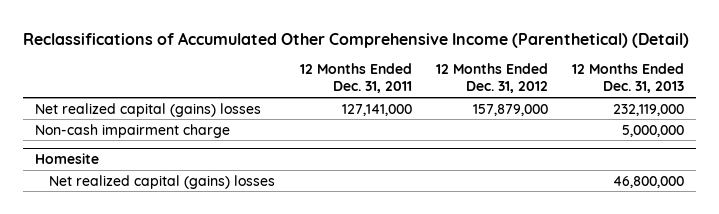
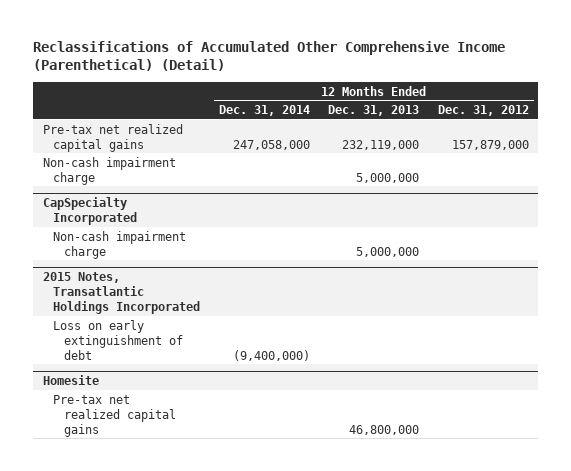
- | 12 Months Ended Dec. 31, 2011 | 12 Months Ended Dec. 31, 2012 | 12 Months Ended Dec. 31, 2013
+ | 12 Months Ended Dec. 31, 2014 | 12 Months Ended Dec. 31, 2013 | 12 Months Ended Dec. 31, 2012
- Net realized capital (gains) losses | 127,141,000 | 157,879,000 | 232,119,000
+ Pre-tax net realized capital gains | 247,058,000 | 232,119,000 | 157,879,000
+ CapSpecialty Incorporated
+ Non-cash impairment charge | | 5,000,000 |
+ 2015 Notes, Transatlantic Holdings Incorporated
+ Loss on early extinguishment of debt | (9,400,000) | |
@ Homesite
- Net realized capital (gains) losses | | | 46,800,000
+ Pre-tax net realized capital gains | | 46,800,000 |

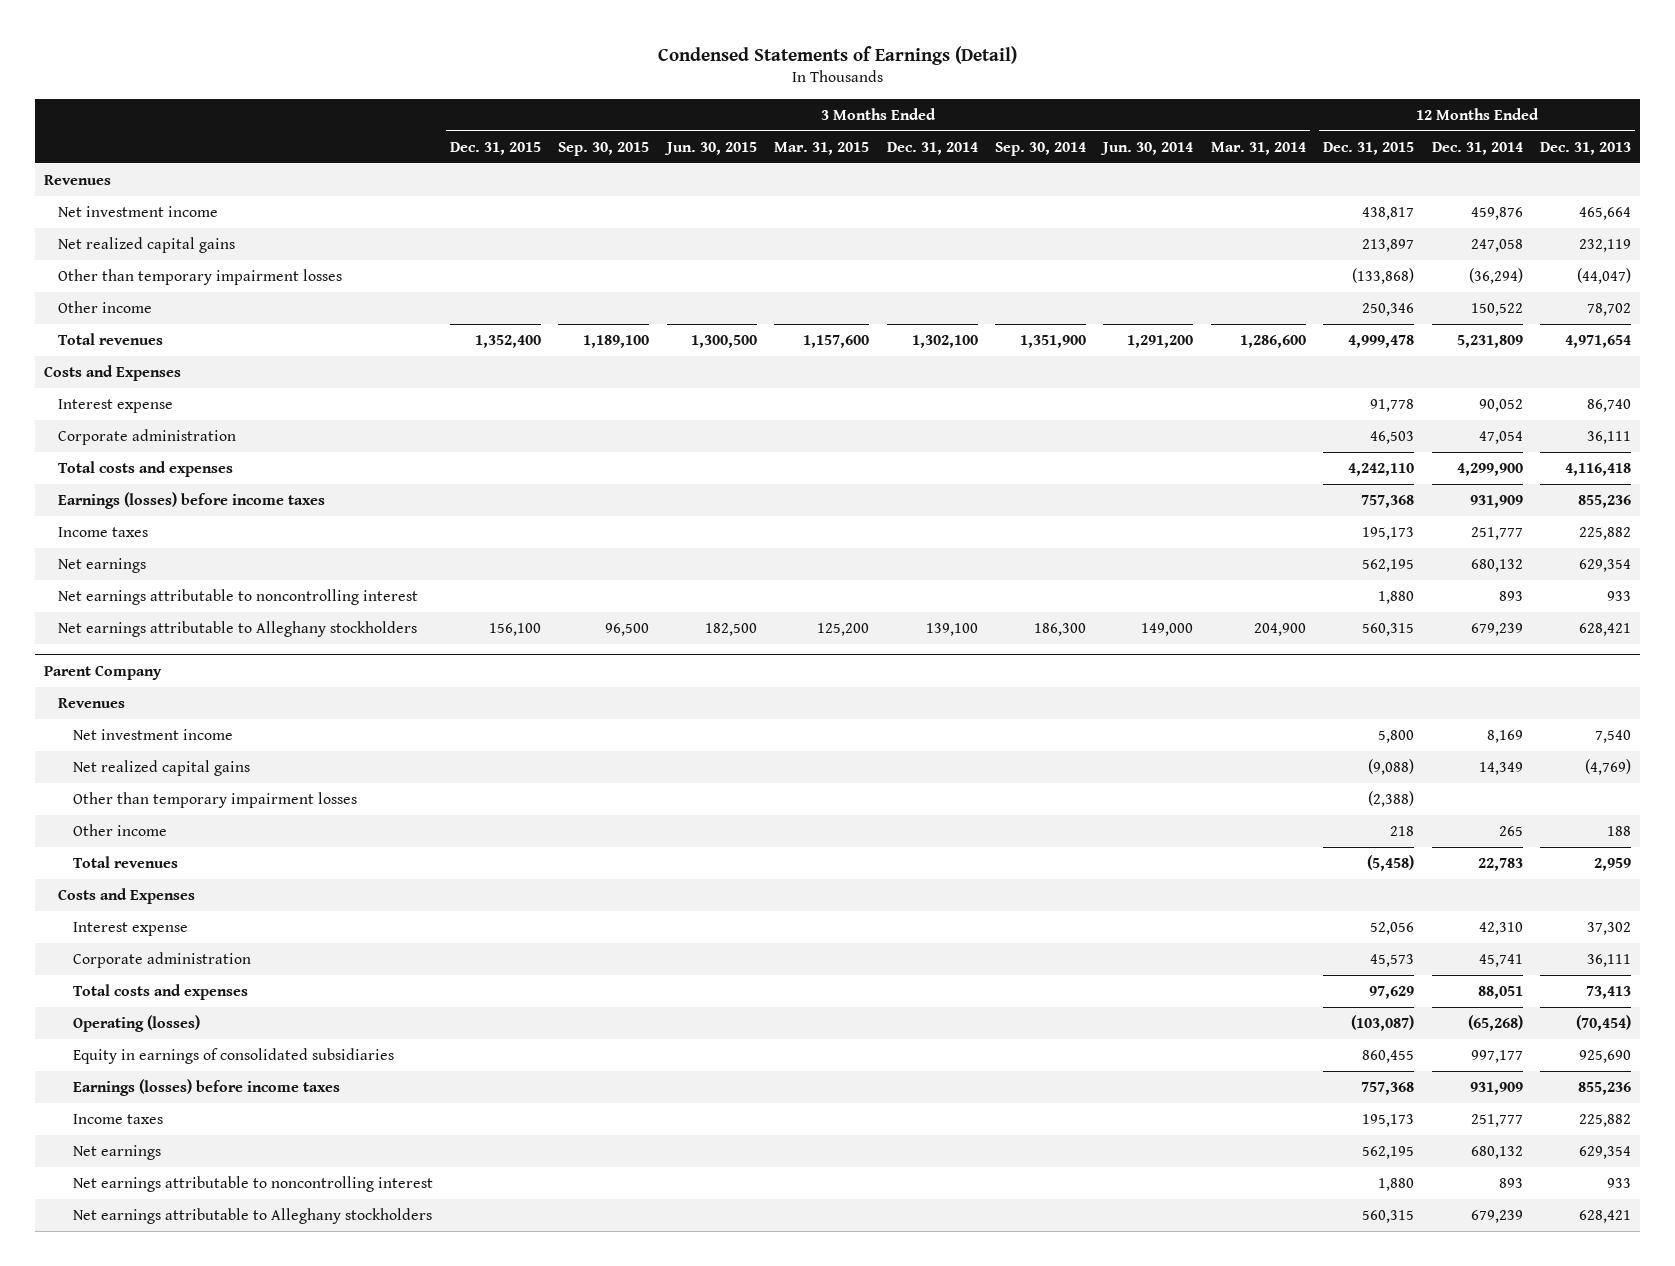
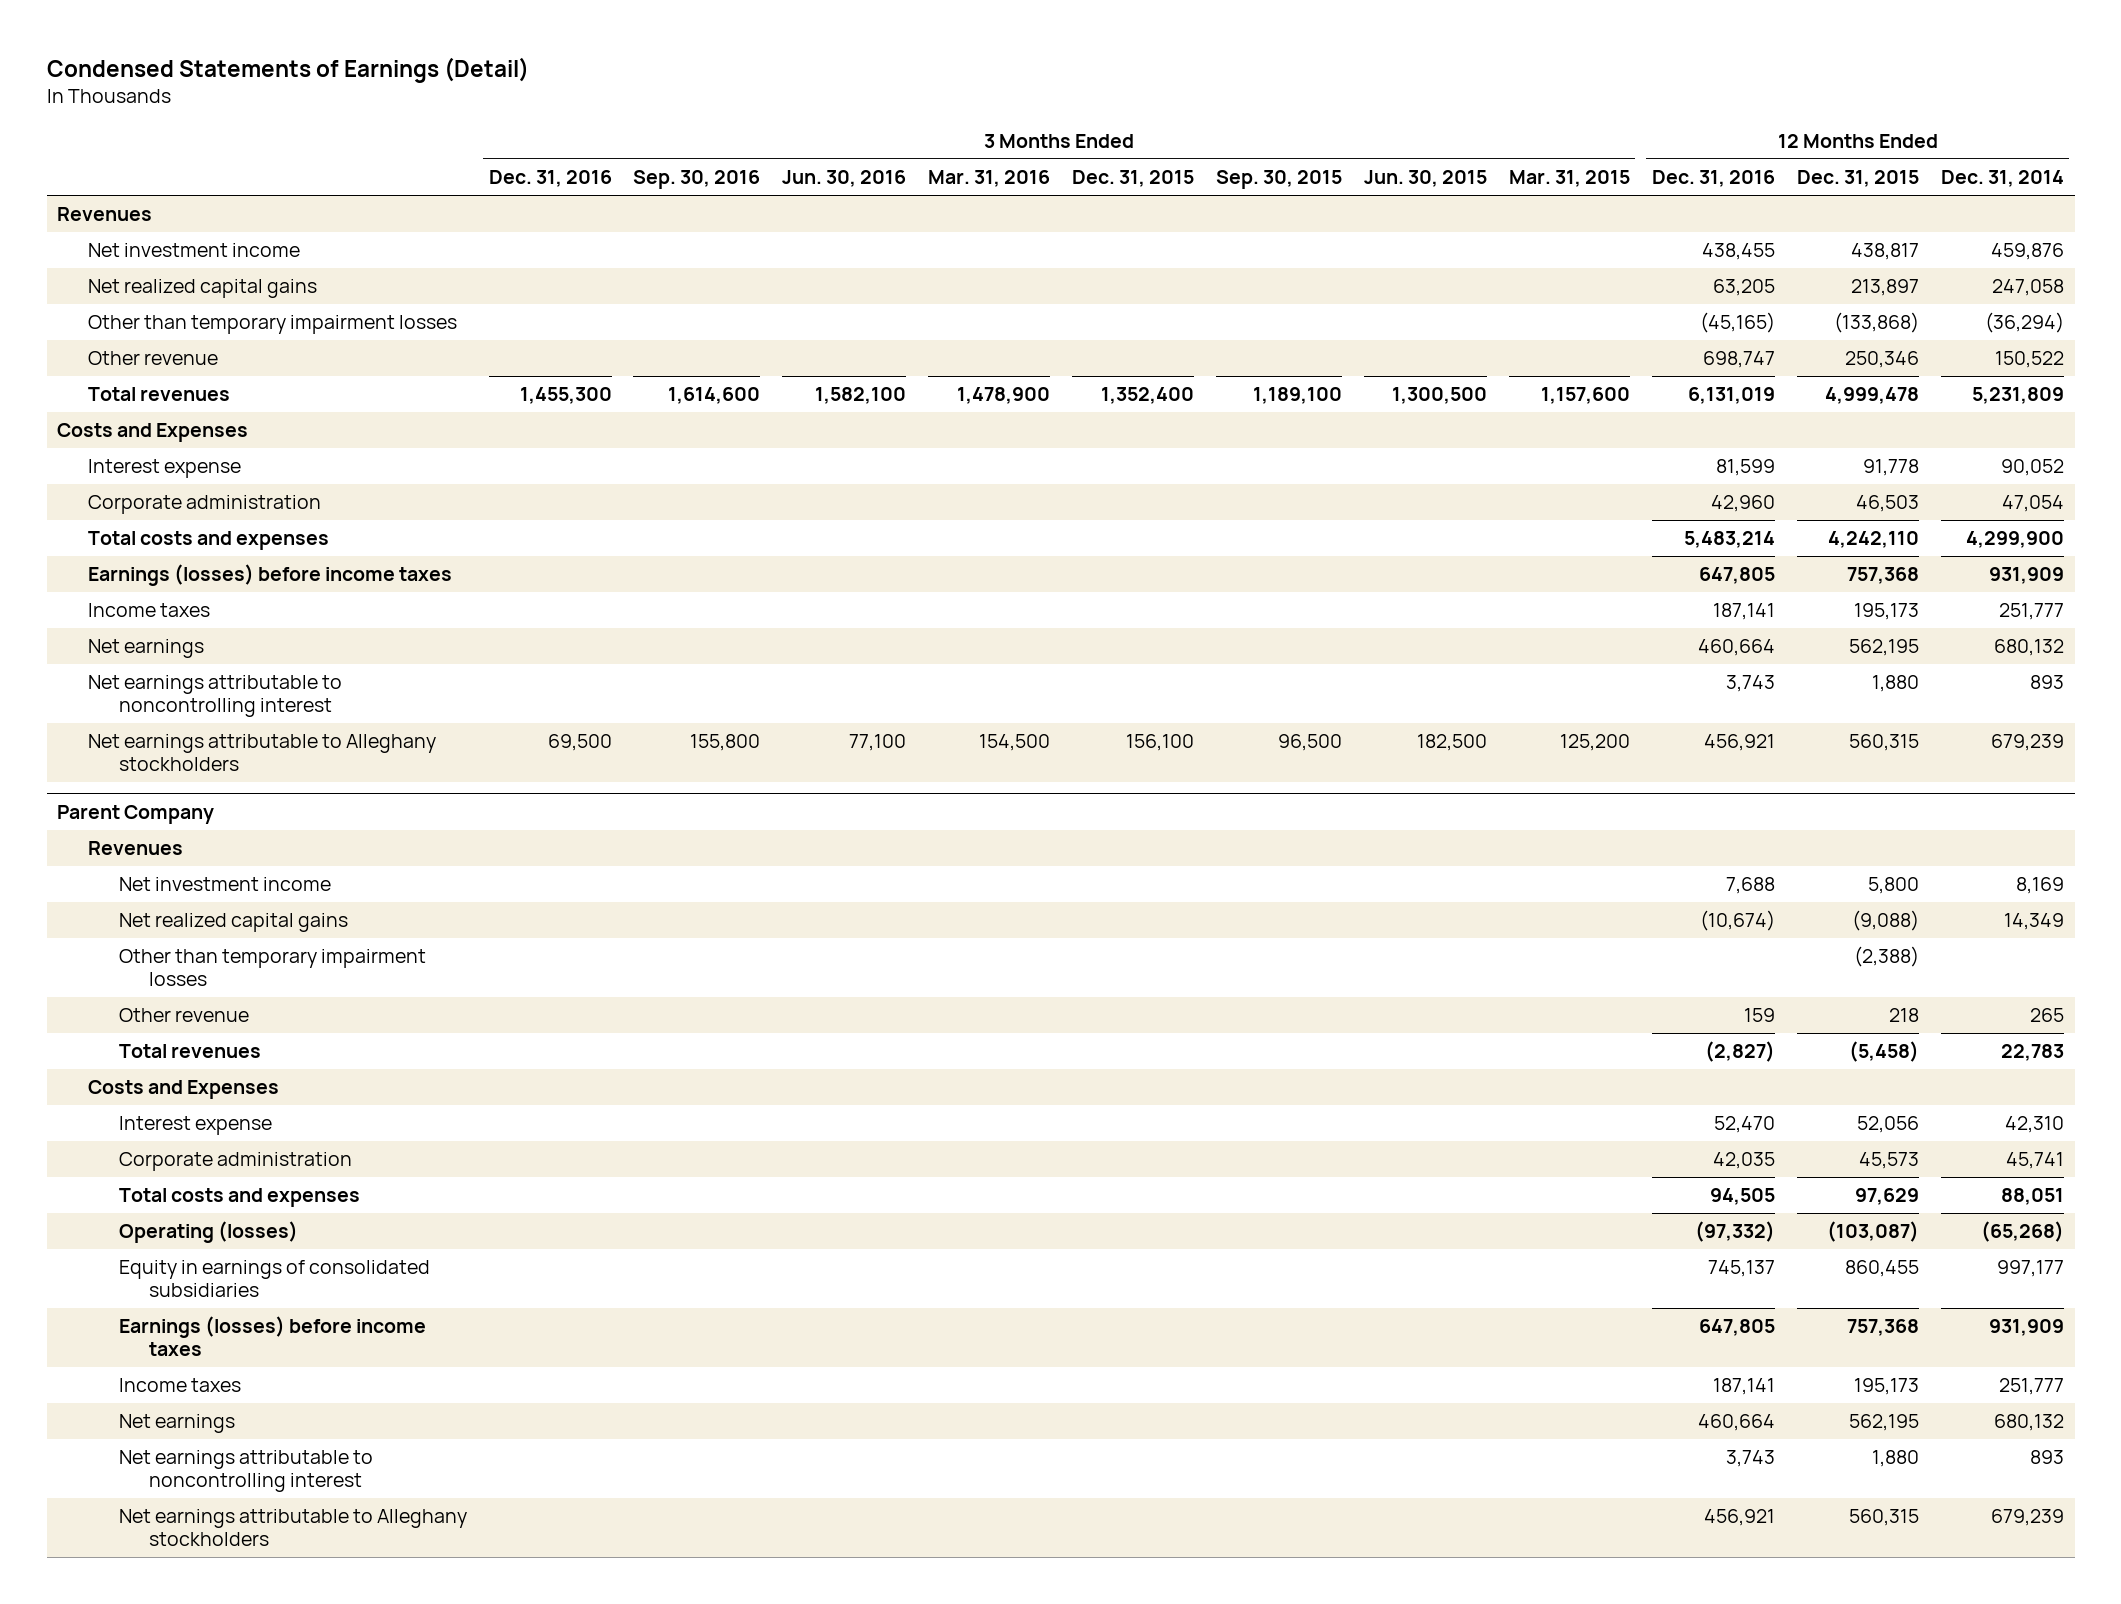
- | 3 Months Ended Dec. 31, 2015 | 3 Months Ended Sep. 30, 2015 | 3 Months Ended Jun. 30, 2015 | 3 Months Ended Mar. 31, 2015 | 3 Months Ended Dec. 31, 2014 | 3 Months Ended Sep. 30, 2014 | 3 Months Ended Jun. 30, 2014 | 3 Months Ended Mar. 31, 2014 | 12 Months Ended Dec. 31, 2015 | 12 Months Ended Dec. 31, 2014 | 12 Months Ended Dec. 31, 2013
+ | 3 Months Ended Dec. 31, 2016 | 3 Months Ended Sep. 30, 2016 | 3 Months Ended Jun. 30, 2016 | 3 Months Ended Mar. 31, 2016 | 3 Months Ended Dec. 31, 2015 | 3 Months Ended Sep. 30, 2015 | 3 Months Ended Jun. 30, 2015 | 3 Months Ended Mar. 31, 2015 | 12 Months Ended Dec. 31, 2016 | 12 Months Ended Dec. 31, 2015 | 12 Months Ended Dec. 31, 2014
- Other income | | | | | | | | | 250,346 | 150,522 | 78,702
+ Other revenue | | | | | | | | | 698,747 | 250,346 | 150,522
@ Parent Company
- Other income | | | | | | | | | 218 | 265 | 188
+ Other revenue | | | | | | | | | 159 | 218 | 265

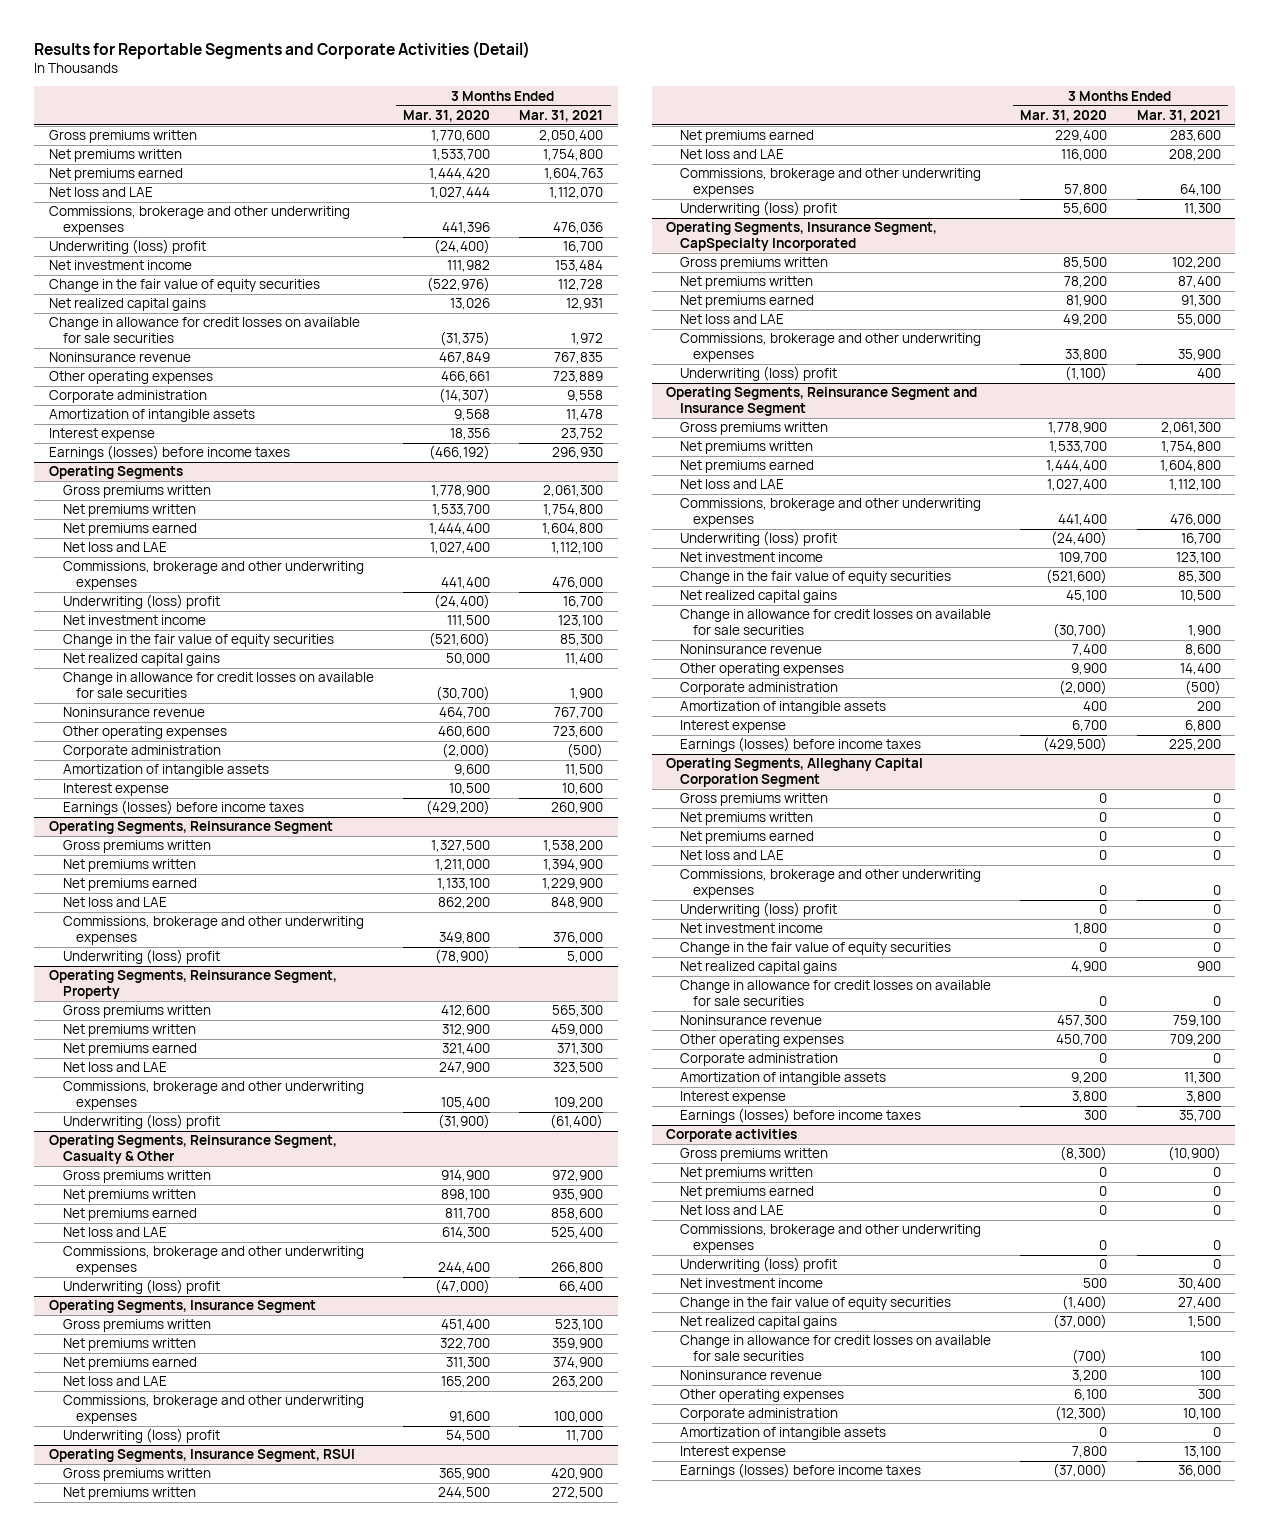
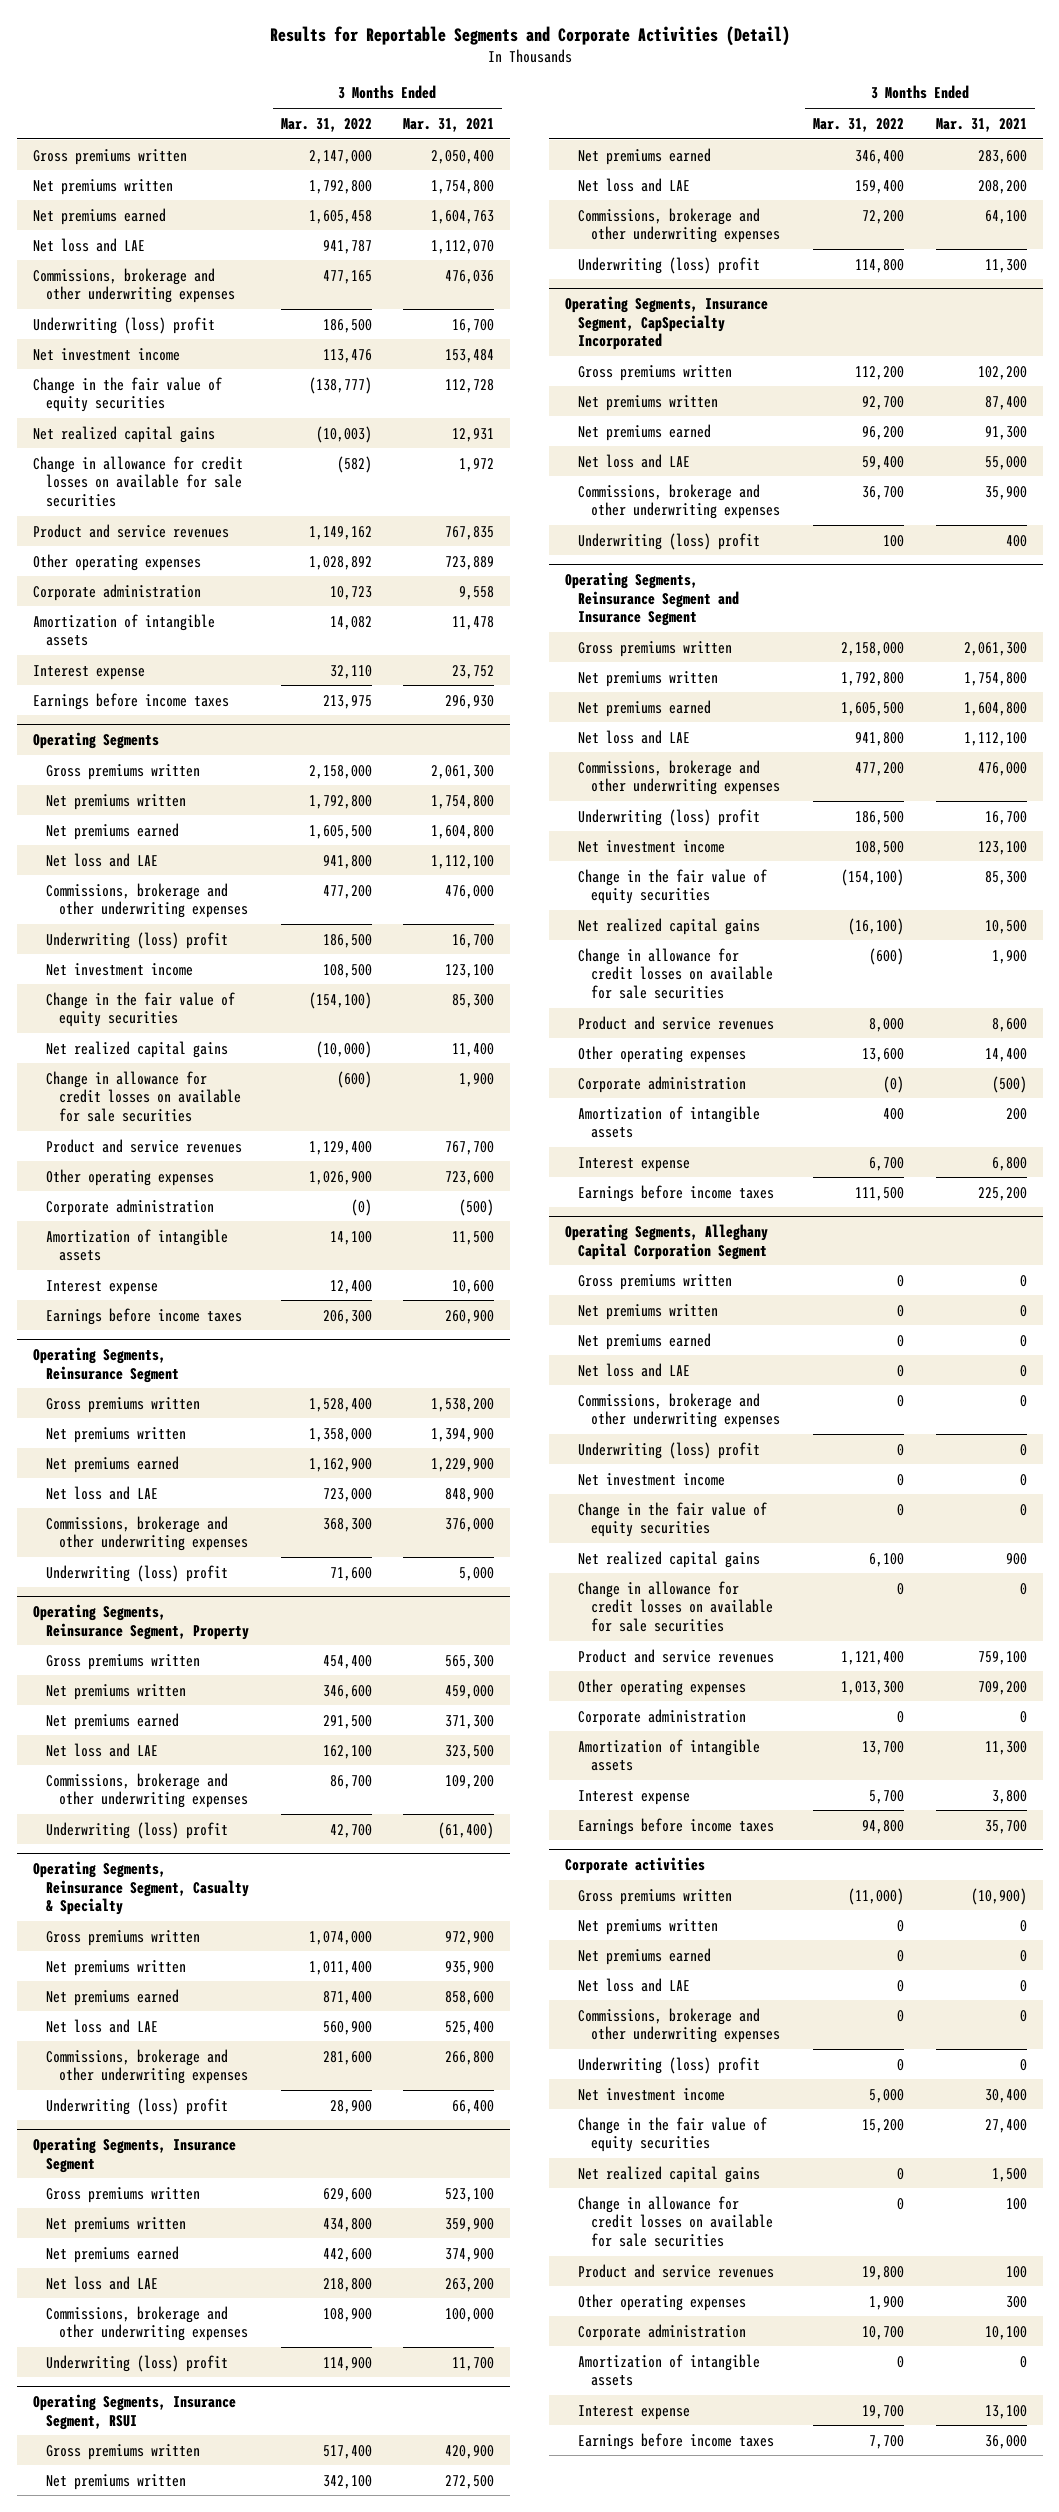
- | 3 Months Ended Mar. 31, 2020 | 3 Months Ended Mar. 31, 2021
+ | 3 Months Ended Mar. 31, 2022 | 3 Months Ended Mar. 31, 2021
- Noninsurance revenue | 467,849 | 767,835
+ Product and service revenues | 1,149,162 | 767,835
- Earnings (losses) before income taxes | (466,192) | 296,930
+ Earnings before income taxes | 213,975 | 296,930
@ Operating Segments
- Noninsurance revenue | 464,700 | 767,700
+ Product and service revenues | 1,129,400 | 767,700
- Earnings (losses) before income taxes | (429,200) | 260,900
+ Earnings before income taxes | 206,300 | 260,900
- Operating Segments, Reinsurance Segment, Casualty & Other
+ Operating Segments, Reinsurance Segment, Casualty & Specialty
@ Operating Segments, Reinsurance Segment and Insurance Segment
- Noninsurance revenue | 7,400 | 8,600
+ Product and service revenues | 8,000 | 8,600
- Earnings (losses) before income taxes | (429,500) | 225,200
+ Earnings before income taxes | 111,500 | 225,200
@ Operating Segments, Alleghany Capital Corporation Segment
- Noninsurance revenue | 457,300 | 759,100
+ Product and service revenues | 1,121,400 | 759,100
- Earnings (losses) before income taxes | 300 | 35,700
+ Earnings before income taxes | 94,800 | 35,700
@ Corporate activities
- Noninsurance revenue | 3,200 | 100
+ Product and service revenues | 19,800 | 100
- Earnings (losses) before income taxes | (37,000) | 36,000
+ Earnings before income taxes | 7,700 | 36,000

